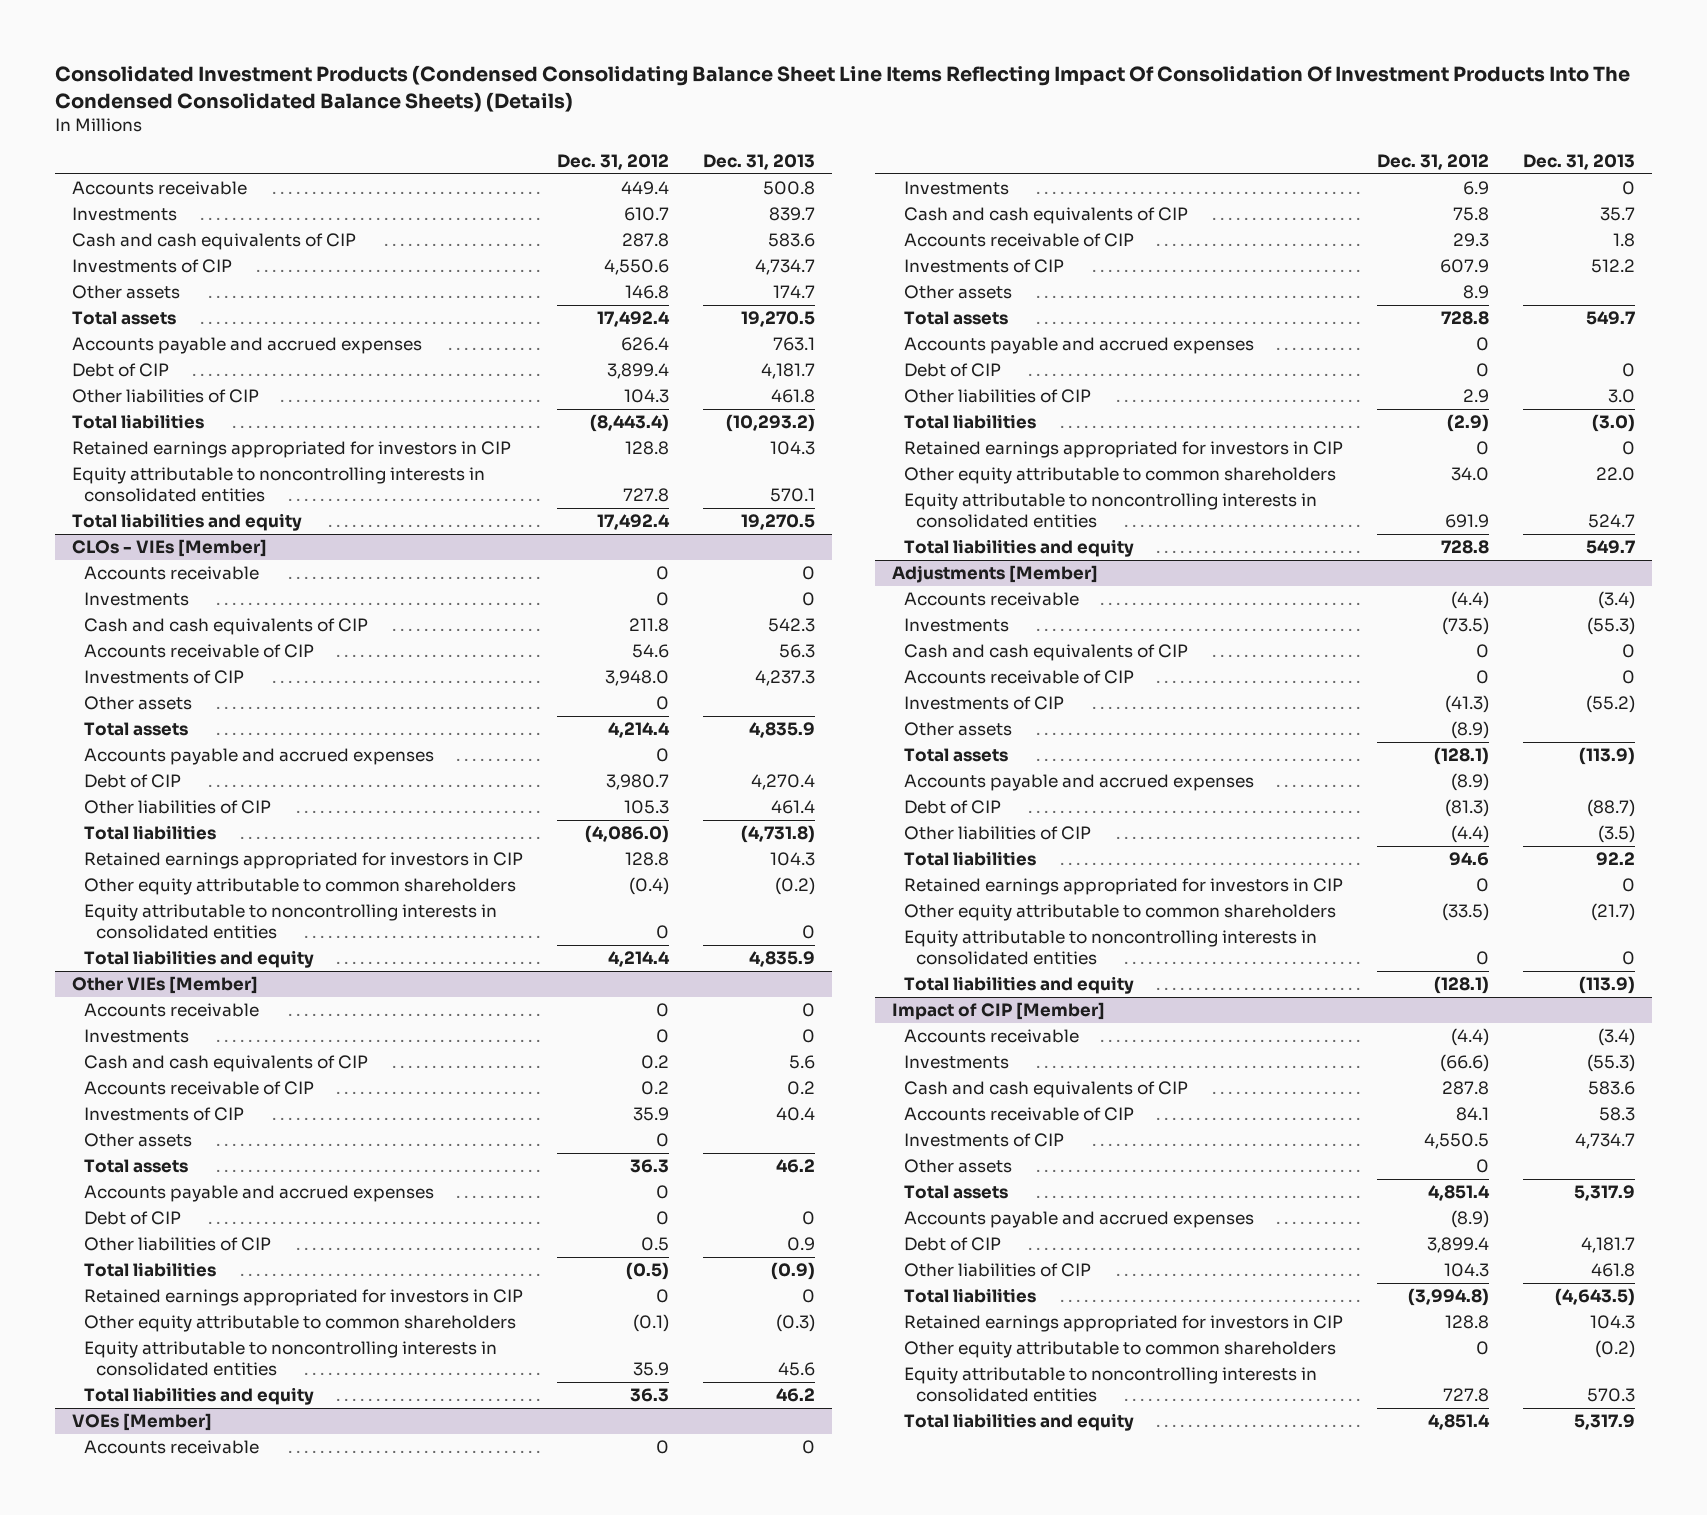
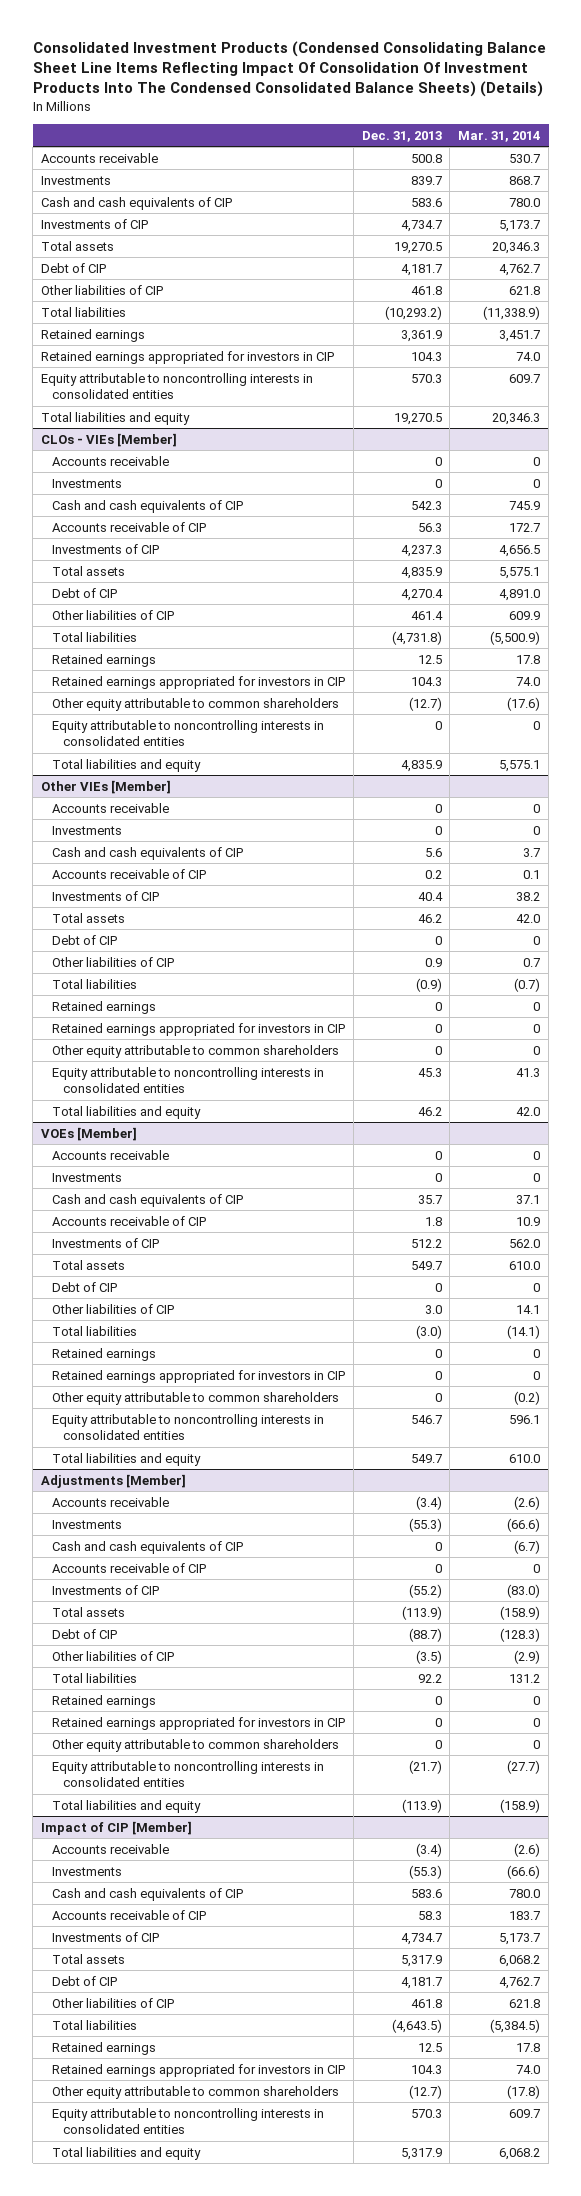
- | Dec. 31, 2012 | Dec. 31, 2013
+ | Dec. 31, 2013 | Mar. 31, 2014
- Other assets | 146.8 | 174.7
- Accounts payable and accrued expenses | 626.4 | 763.1
+ Retained earnings | 3,361.9 | 3,451.7
- Equity attributable to noncontrolling interests in consolidated entities | 727.8 | 570.1
+ Equity attributable to noncontrolling interests in consolidated entities | 570.3 | 609.7
@ CLOs - VIEs [Member]
- Other assets | 0 |
- Accounts payable and accrued expenses | 0 |
+ Retained earnings | 12.5 | 17.8
- Other equity attributable to common shareholders | (0.4) | (0.2)
+ Other equity attributable to common shareholders | (12.7) | (17.6)
@ Other VIEs [Member]
- Other assets | 0 |
- Accounts payable and accrued expenses | 0 |
+ Retained earnings | 0 | 0
- Other equity attributable to common shareholders | (0.1) | (0.3)
- Equity attributable to noncontrolling interests in consolidated entities | 35.9 | 45.6
+ Other equity attributable to common shareholders | 0 | 0
+ Equity attributable to noncontrolling interests in consolidated entities | 45.3 | 41.3
@ VOEs [Member]
- Other assets | 8.9 |
- Accounts payable and accrued expenses | 0 |
+ Retained earnings | 0 | 0
- Other equity attributable to common shareholders | 34.0 | 22.0
- Equity attributable to noncontrolling interests in consolidated entities | 691.9 | 524.7
+ Other equity attributable to common shareholders | 0 | (0.2)
+ Equity attributable to noncontrolling interests in consolidated entities | 546.7 | 596.1
@ Adjustments [Member]
- Other assets | (8.9) |
- Accounts payable and accrued expenses | (8.9) |
+ Retained earnings | 0 | 0
- Other equity attributable to common shareholders | (33.5) | (21.7)
- Equity attributable to noncontrolling interests in consolidated entities | 0 | 0
+ Other equity attributable to common shareholders | 0 | 0
+ Equity attributable to noncontrolling interests in consolidated entities | (21.7) | (27.7)
@ Impact of CIP [Member]
- Other assets | 0 |
- Accounts payable and accrued expenses | (8.9) |
+ Retained earnings | 12.5 | 17.8
- Other equity attributable to common shareholders | 0 | (0.2)
+ Other equity attributable to common shareholders | (12.7) | (17.8)

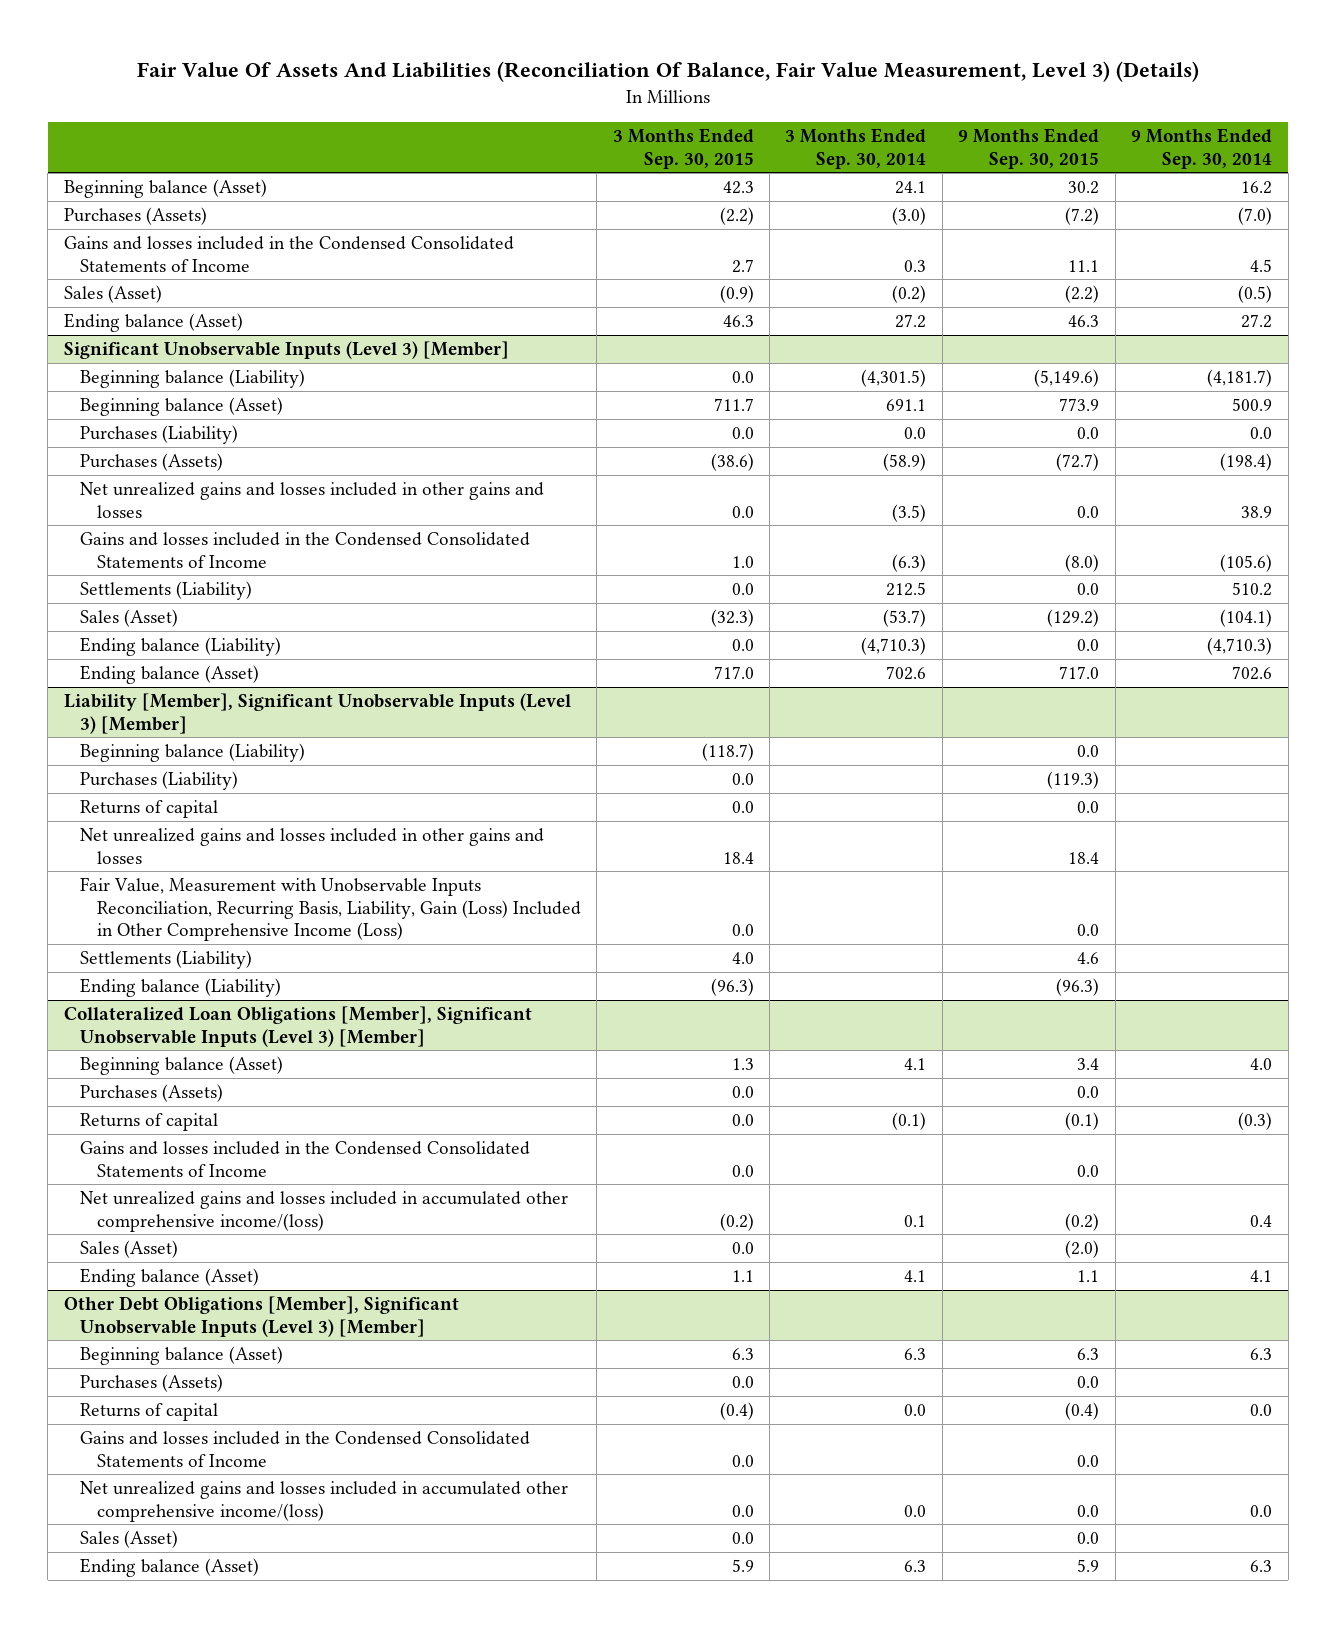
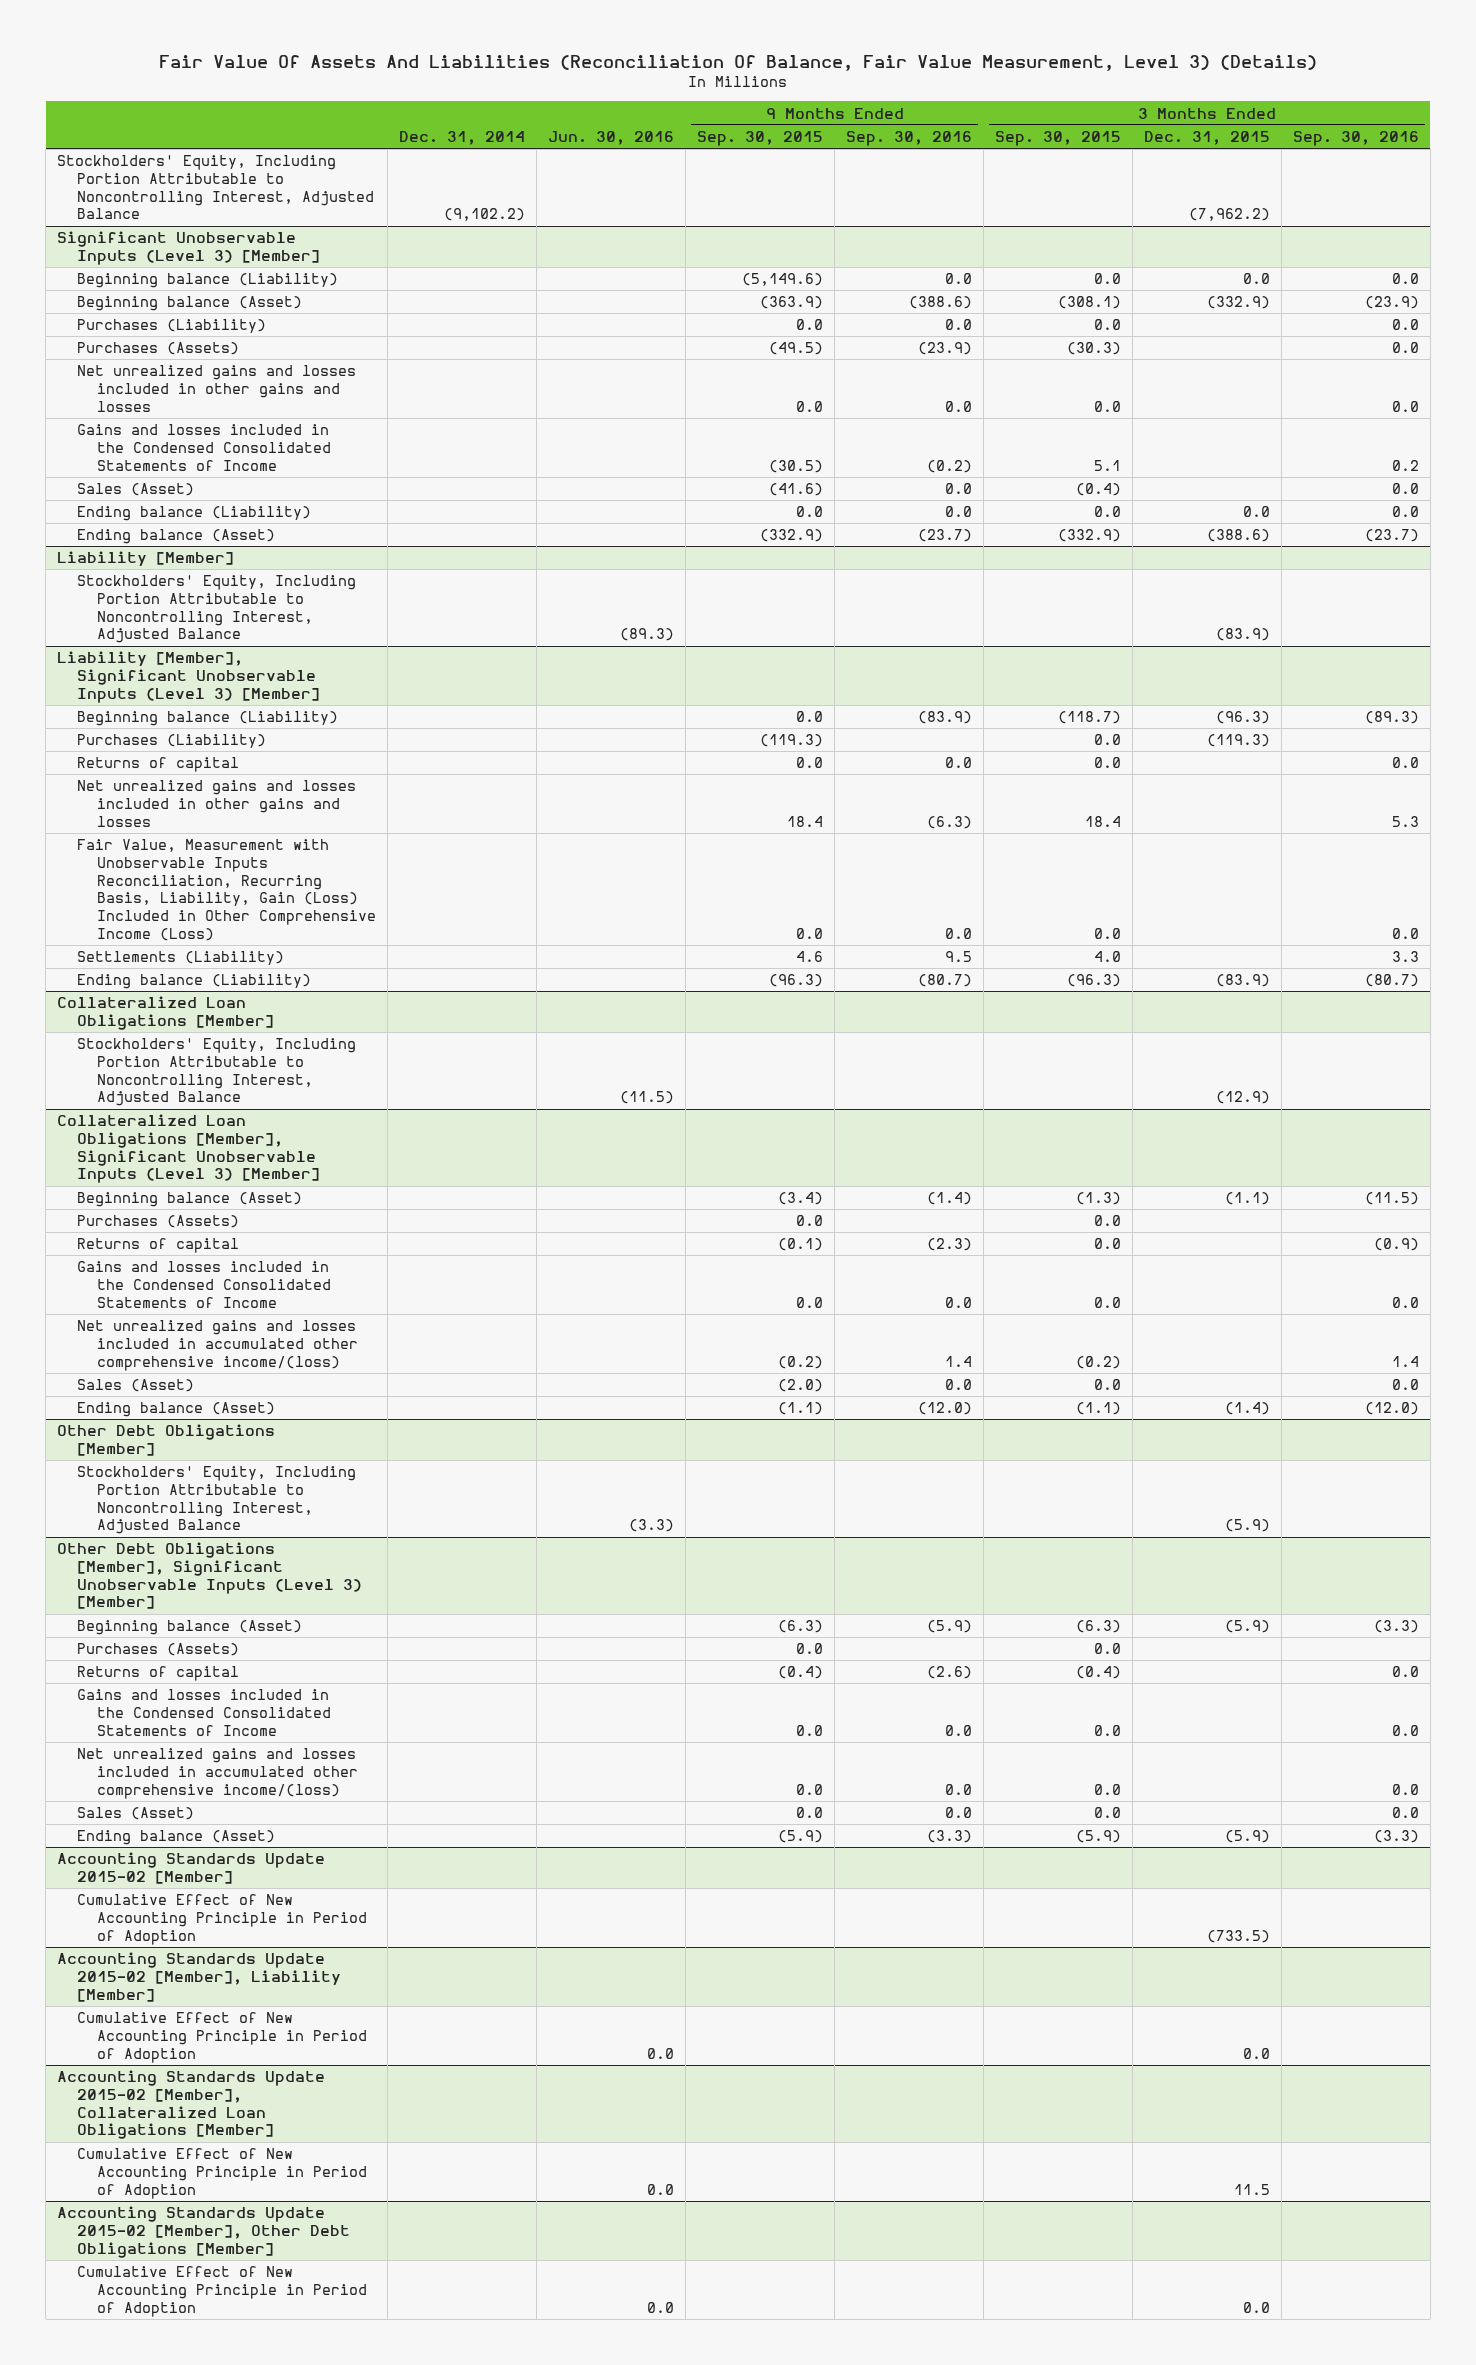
- | 3 Months Ended Sep. 30, 2015 | 3 Months Ended Sep. 30, 2014 | 9 Months Ended Sep. 30, 2015 | 9 Months Ended Sep. 30, 2014
+ | Dec. 31, 2014 | Jun. 30, 2016 | 9 Months Ended Sep. 30, 2015 | 9 Months Ended Sep. 30, 2016 | 3 Months Ended Sep. 30, 2015 | 3 Months Ended Dec. 31, 2015 | 3 Months Ended Sep. 30, 2016
- Beginning balance (Asset) | 42.3 | 24.1 | 30.2 | 16.2
- Purchases (Assets) | (2.2) | (3.0) | (7.2) | (7.0)
- Gains and losses included in the Condensed Consolidated Statements of Income | 2.7 | 0.3 | 11.1 | 4.5
- Sales (Asset) | (0.9) | (0.2) | (2.2) | (0.5)
- Ending balance (Asset) | 46.3 | 27.2 | 46.3 | 27.2
+ Stockholders' Equity, Including Portion Attributable to Noncontrolling Interest, Adjusted Balance | (9,102.2) | | | | | (7,962.2) |
@ Significant Unobservable Inputs (Level 3) [Member]
- Beginning balance (Asset) | 711.7 | 691.1 | 773.9 | 500.9
+ Beginning balance (Asset) | | | (363.9) | (388.6) | (308.1) | (332.9) | (23.9)
- Purchases (Assets) | (38.6) | (58.9) | (72.7) | (198.4)
+ Purchases (Assets) | | | (49.5) | (23.9) | (30.3) | | 0.0
- Gains and losses included in the Condensed Consolidated Statements of Income | 1.0 | (6.3) | (8.0) | (105.6)
- Settlements (Liability) | 0.0 | 212.5 | 0.0 | 510.2
- Sales (Asset) | (32.3) | (53.7) | (129.2) | (104.1)
+ Gains and losses included in the Condensed Consolidated Statements of Income | | | (30.5) | (0.2) | 5.1 | | 0.2
+ Sales (Asset) | | | (41.6) | 0.0 | (0.4) | | 0.0
- Ending balance (Asset) | 717.0 | 702.6 | 717.0 | 702.6
+ Ending balance (Asset) | | | (332.9) | (23.7) | (332.9) | (388.6) | (23.7)
+ Liability [Member]
+ Stockholders' Equity, Including Portion Attributable to Noncontrolling Interest, Adjusted Balance | | (89.3) | | | | (83.9) |
+ Collateralized Loan Obligations [Member]
+ Stockholders' Equity, Including Portion Attributable to Noncontrolling Interest, Adjusted Balance | | (11.5) | | | | (12.9) |
@ Collateralized Loan Obligations [Member], Significant Unobservable Inputs (Level 3) [Member]
- Beginning balance (Asset) | 1.3 | 4.1 | 3.4 | 4.0
+ Beginning balance (Asset) | | | (3.4) | (1.4) | (1.3) | (1.1) | (11.5)
- Ending balance (Asset) | 1.1 | 4.1 | 1.1 | 4.1
+ Ending balance (Asset) | | | (1.1) | (12.0) | (1.1) | (1.4) | (12.0)
+ Other Debt Obligations [Member]
+ Stockholders' Equity, Including Portion Attributable to Noncontrolling Interest, Adjusted Balance | | (3.3) | | | | (5.9) |
@ Other Debt Obligations [Member], Significant Unobservable Inputs (Level 3) [Member]
- Beginning balance (Asset) | 6.3 | 6.3 | 6.3 | 6.3
+ Beginning balance (Asset) | | | (6.3) | (5.9) | (6.3) | (5.9) | (3.3)
- Ending balance (Asset) | 5.9 | 6.3 | 5.9 | 6.3
+ Ending balance (Asset) | | | (5.9) | (3.3) | (5.9) | (5.9) | (3.3)
+ Accounting Standards Update 2015-02 [Member]
+ Cumulative Effect of New Accounting Principle in Period of Adoption | | | | | | (733.5) |
+ Accounting Standards Update 2015-02 [Member], Liability [Member]
+ Cumulative Effect of New Accounting Principle in Period of Adoption | | 0.0 | | | | 0.0 |
+ Accounting Standards Update 2015-02 [Member], Collateralized Loan Obligations [Member]
+ Cumulative Effect of New Accounting Principle in Period of Adoption | | 0.0 | | | | 11.5 |
+ Accounting Standards Update 2015-02 [Member], Other Debt Obligations [Member]
+ Cumulative Effect of New Accounting Principle in Period of Adoption | | 0.0 | | | | 0.0 |

